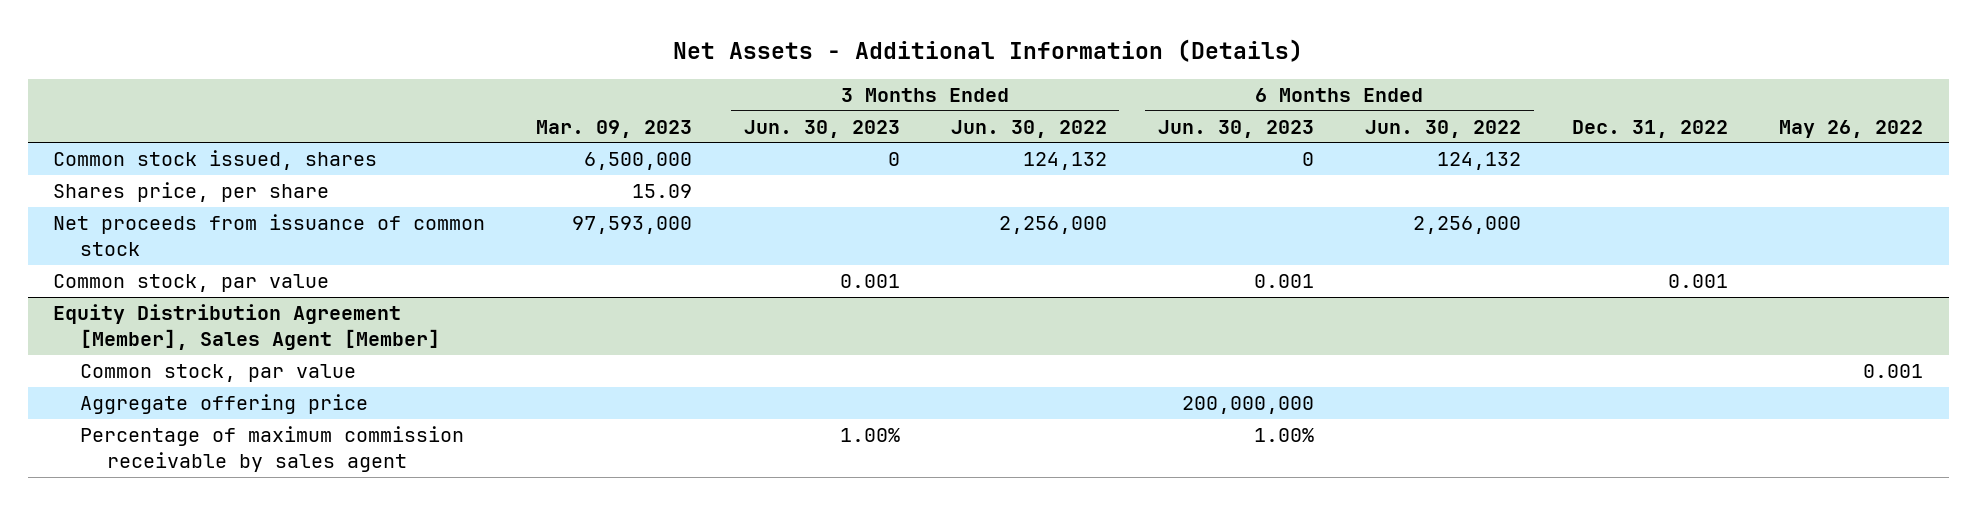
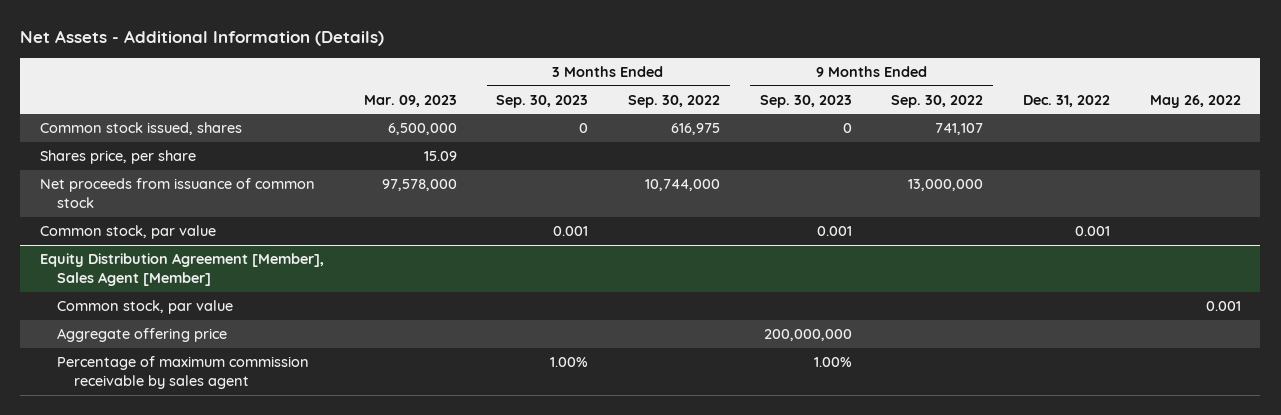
- | Mar. 09, 2023 | 3 Months Ended Jun. 30, 2023 | 3 Months Ended Jun. 30, 2022 | 6 Months Ended Jun. 30, 2023 | 6 Months Ended Jun. 30, 2022 | Dec. 31, 2022 | May 26, 2022
+ | Mar. 09, 2023 | 3 Months Ended Sep. 30, 2023 | 3 Months Ended Sep. 30, 2022 | 9 Months Ended Sep. 30, 2023 | 9 Months Ended Sep. 30, 2022 | Dec. 31, 2022 | May 26, 2022
- Net proceeds from issuance of common stock | 97,593,000 | | 2,256,000 | | 2,256,000 | |
+ Net proceeds from issuance of common stock | 97,578,000 | | 10,744,000 | | 13,000,000 | |

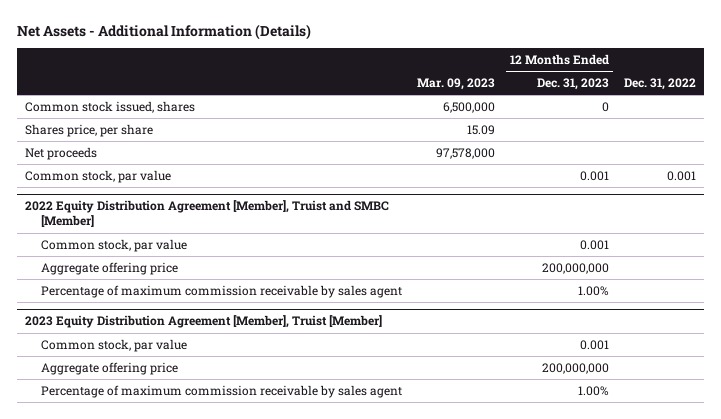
- | Mar. 09, 2023 | 3 Months Ended Sep. 30, 2023 | 3 Months Ended Sep. 30, 2022 | 9 Months Ended Sep. 30, 2023 | 9 Months Ended Sep. 30, 2022 | Dec. 31, 2022 | May 26, 2022
+ | Mar. 09, 2023 | 12 Months Ended Dec. 31, 2023 | Dec. 31, 2022
- Net proceeds from issuance of common stock | 97,578,000 | | 10,744,000 | | 13,000,000 | |
+ Net proceeds | 97,578,000 | |
- Equity Distribution Agreement [Member], Sales Agent [Member]
- Common stock, par value | | | | | | | 0.001
- Aggregate offering price | | | | 200,000,000 | | |
- Percentage of maximum commission receivable by sales agent | | 1.00% | | 1.00% | | |
+ 2022 Equity Distribution Agreement [Member], Truist and SMBC [Member]
+ Common stock, par value | | 0.001 |
+ Aggregate offering price | | 200,000,000 |
+ Percentage of maximum commission receivable by sales agent | | 1.00% |
+ 2023 Equity Distribution Agreement [Member], Truist [Member]
+ Common stock, par value | | 0.001 |
+ Aggregate offering price | | 200,000,000 |
+ Percentage of maximum commission receivable by sales agent | | 1.00% |

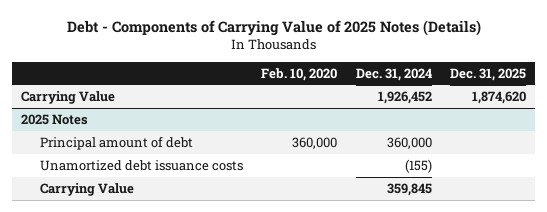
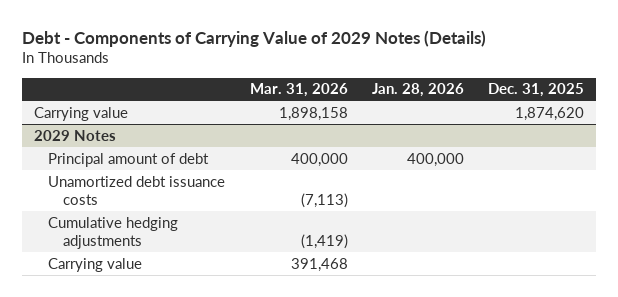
- Debt - Components of Carrying Value of 2025 Notes (Details)
+ Debt - Components of Carrying Value of 2029 Notes (Details)
- | Feb. 10, 2020 | Dec. 31, 2024 | Dec. 31, 2025
+ | Mar. 31, 2026 | Jan. 28, 2026 | Dec. 31, 2025
- Carrying Value | | 1,926,452 | 1,874,620
- 2025 Notes
- Principal amount of debt | 360,000 | 360,000 |
- Unamortized debt issuance costs | | (155) |
- Carrying Value | | 359,845 |
+ Carrying value | 1,898,158 | | 1,874,620
+ 2029 Notes
+ Principal amount of debt | 400,000 | 400,000 |
+ Unamortized debt issuance costs | (7,113) | |
+ Cumulative hedging adjustments | (1,419) | |
+ Carrying value | 391,468 | |

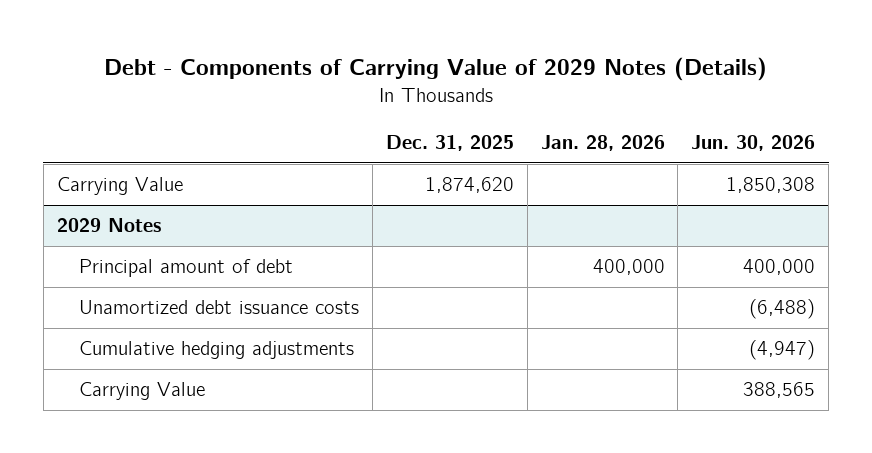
- | Mar. 31, 2026 | Jan. 28, 2026 | Dec. 31, 2025
+ | Dec. 31, 2025 | Jan. 28, 2026 | Jun. 30, 2026
- Carrying value | 1,898,158 | | 1,874,620
+ Carrying Value | 1,874,620 | | 1,850,308
@ 2029 Notes
- Carrying value | 391,468 | |
+ Carrying Value | | | 388,565

